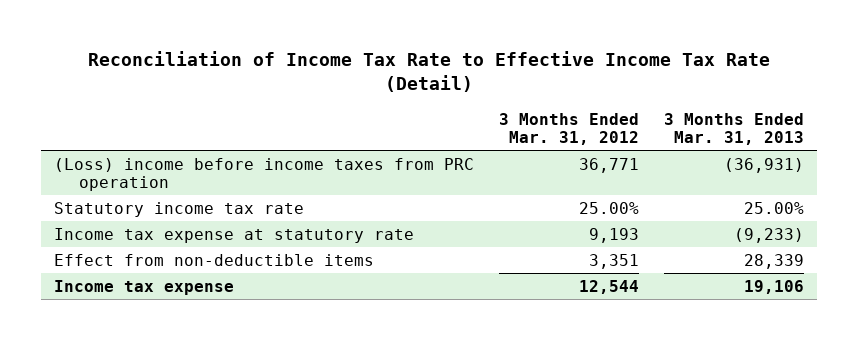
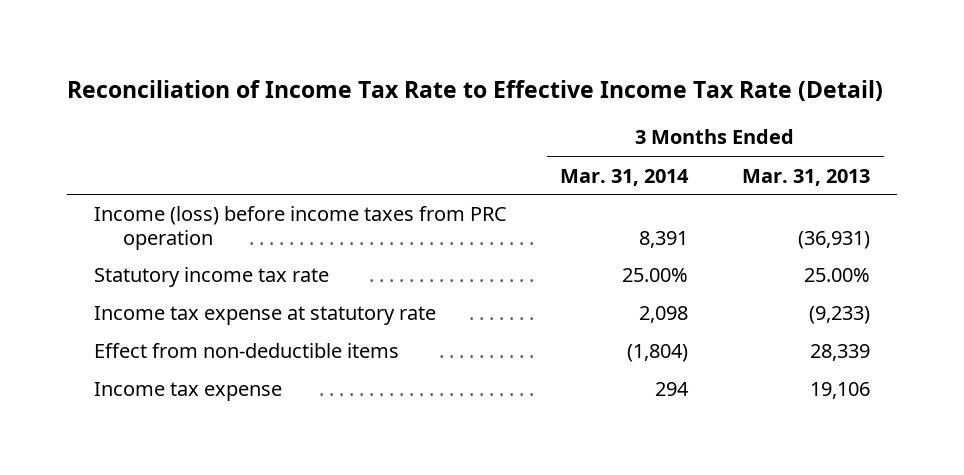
- | 3 Months Ended Mar. 31, 2012 | 3 Months Ended Mar. 31, 2013
+ | 3 Months Ended Mar. 31, 2014 | 3 Months Ended Mar. 31, 2013
- (Loss) income before income taxes from PRC operation | 36,771 | (36,931)
+ Income (loss) before income taxes from PRC operation | 8,391 | (36,931)

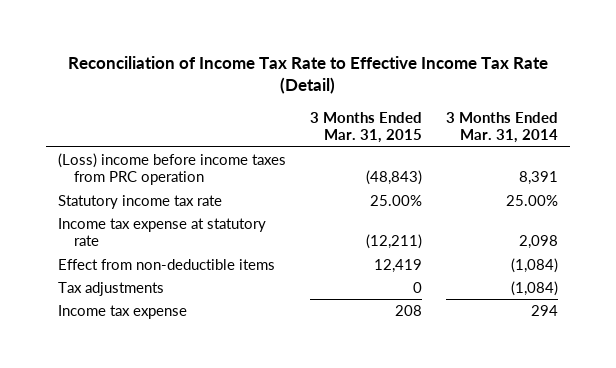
- | 3 Months Ended Mar. 31, 2014 | 3 Months Ended Mar. 31, 2013
+ | 3 Months Ended Mar. 31, 2015 | 3 Months Ended Mar. 31, 2014
- Income (loss) before income taxes from PRC operation | 8,391 | (36,931)
+ (Loss) income before income taxes from PRC operation | (48,843) | 8,391
- Effect from non-deductible items | (1,804) | 28,339
+ Effect from non-deductible items | 12,419 | (1,084)
+ Tax adjustments | 0 | (1,084)

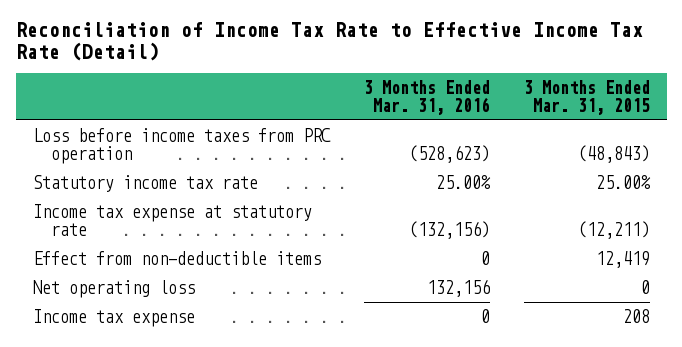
- | 3 Months Ended Mar. 31, 2015 | 3 Months Ended Mar. 31, 2014
+ | 3 Months Ended Mar. 31, 2016 | 3 Months Ended Mar. 31, 2015
- (Loss) income before income taxes from PRC operation | (48,843) | 8,391
+ Loss before income taxes from PRC operation | (528,623) | (48,843)
- Tax adjustments | 0 | (1,084)
+ Net operating loss | 132,156 | 0

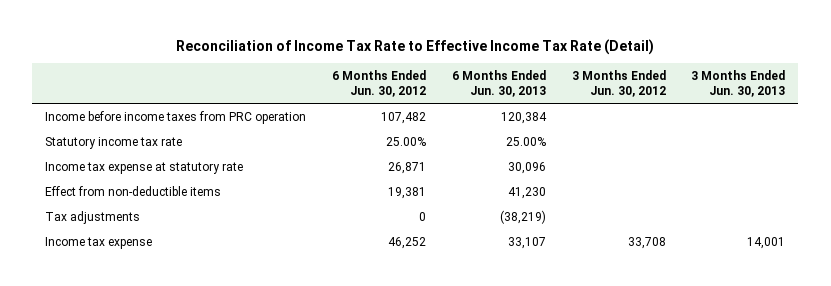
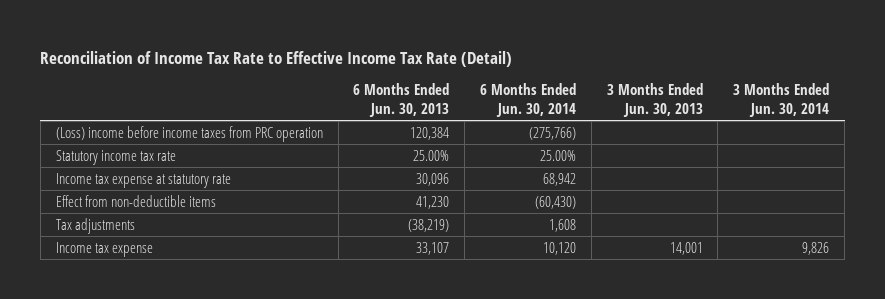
- | 6 Months Ended Jun. 30, 2012 | 6 Months Ended Jun. 30, 2013 | 3 Months Ended Jun. 30, 2012 | 3 Months Ended Jun. 30, 2013
+ | 6 Months Ended Jun. 30, 2013 | 6 Months Ended Jun. 30, 2014 | 3 Months Ended Jun. 30, 2013 | 3 Months Ended Jun. 30, 2014
- Income before income taxes from PRC operation | 107,482 | 120,384 | |
+ (Loss) income before income taxes from PRC operation | 120,384 | (275,766) | |

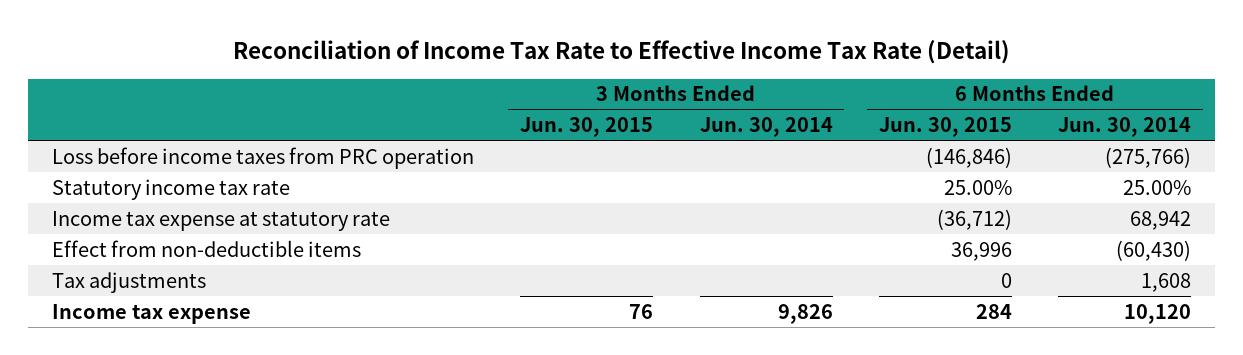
- | 6 Months Ended Jun. 30, 2013 | 6 Months Ended Jun. 30, 2014 | 3 Months Ended Jun. 30, 2013 | 3 Months Ended Jun. 30, 2014
+ | 3 Months Ended Jun. 30, 2015 | 3 Months Ended Jun. 30, 2014 | 6 Months Ended Jun. 30, 2015 | 6 Months Ended Jun. 30, 2014
- (Loss) income before income taxes from PRC operation | 120,384 | (275,766) | |
+ Loss before income taxes from PRC operation | | | (146,846) | (275,766)

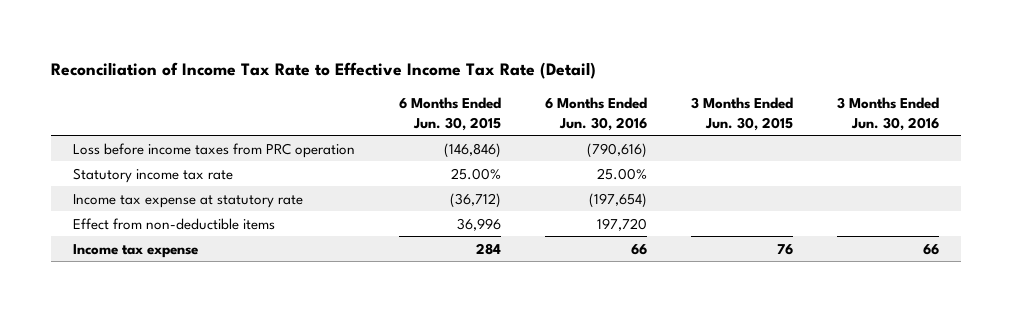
- | 3 Months Ended Jun. 30, 2015 | 3 Months Ended Jun. 30, 2014 | 6 Months Ended Jun. 30, 2015 | 6 Months Ended Jun. 30, 2014
+ | 6 Months Ended Jun. 30, 2015 | 6 Months Ended Jun. 30, 2016 | 3 Months Ended Jun. 30, 2015 | 3 Months Ended Jun. 30, 2016
- Tax adjustments | | | 0 | 1,608

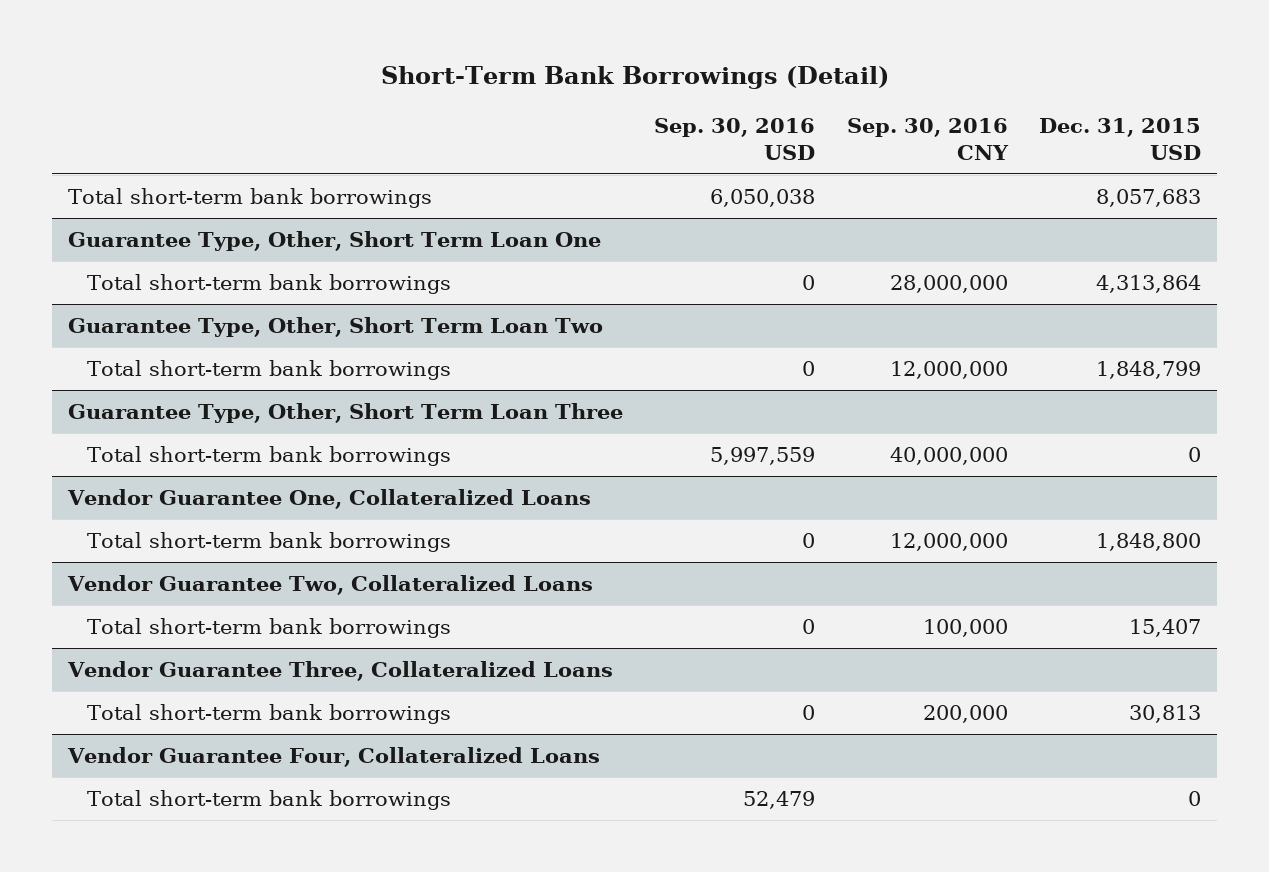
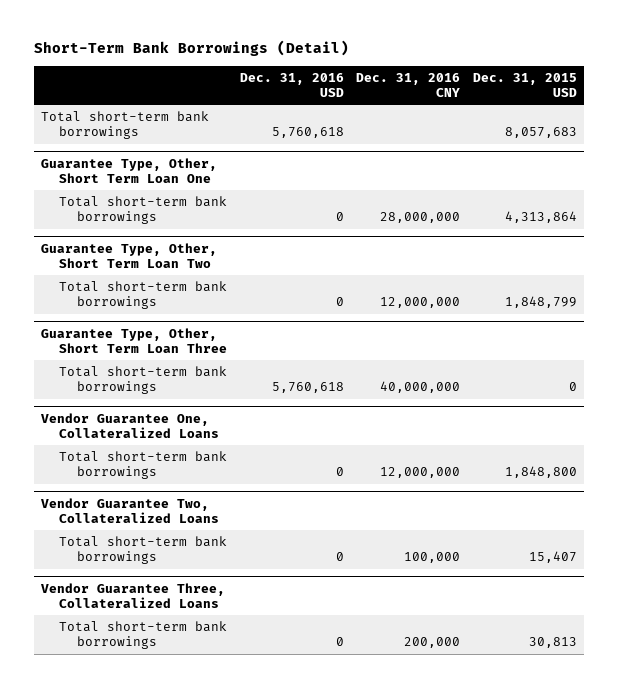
- | Sep. 30, 2016 USD | Sep. 30, 2016 CNY | Dec. 31, 2015 USD
+ | Dec. 31, 2016 USD | Dec. 31, 2016 CNY | Dec. 31, 2015 USD
- Vendor Guarantee Four, Collateralized Loans
- Total short-term bank borrowings | 52,479 | | 0

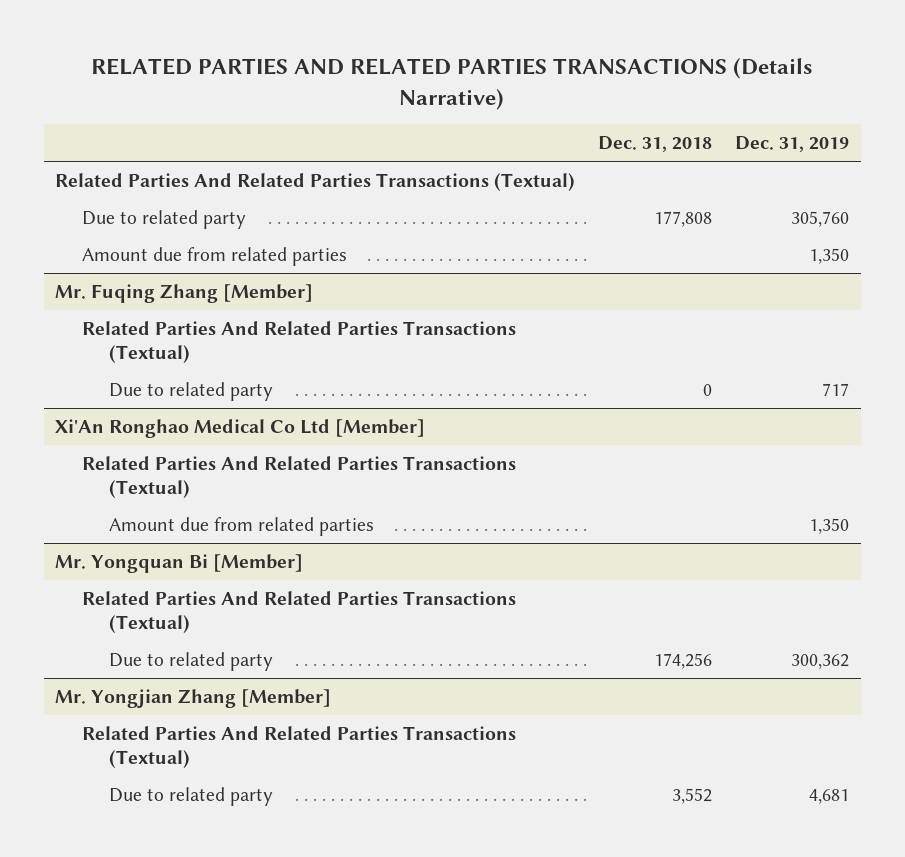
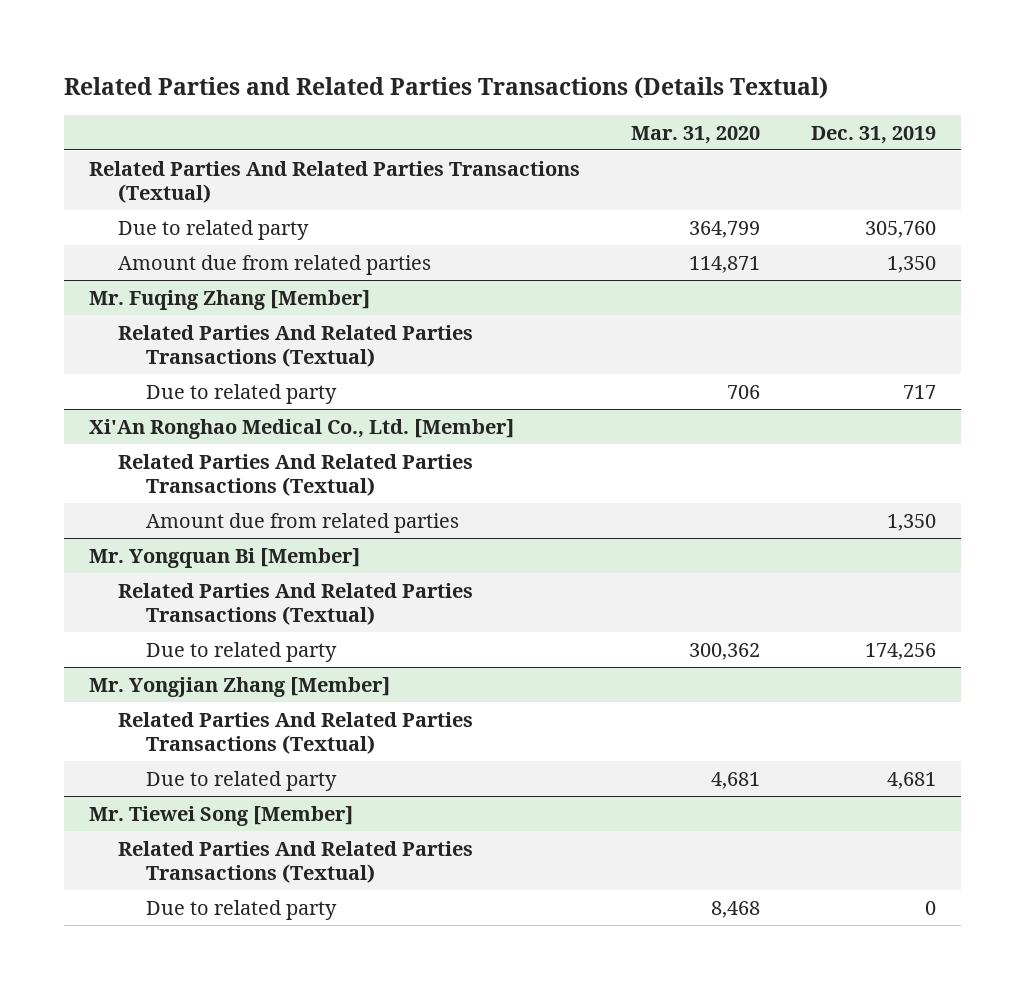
- RELATED PARTIES AND RELATED PARTIES TRANSACTIONS (Details Narrative)
+ Related Parties and Related Parties Transactions (Details Textual)
- | Dec. 31, 2018 | Dec. 31, 2019
+ | Mar. 31, 2020 | Dec. 31, 2019
- Xi'An Ronghao Medical Co Ltd [Member]
+ Xi'An Ronghao Medical Co., Ltd. [Member]
@ Mr. Yongquan Bi [Member]
- Due to related party | 174,256 | 300,362
+ Due to related party | 300,362 | 174,256
+ Mr. Tiewei Song [Member]
+ Related Parties And Related Parties Transactions (Textual)
+ Due to related party | 8,468 | 0

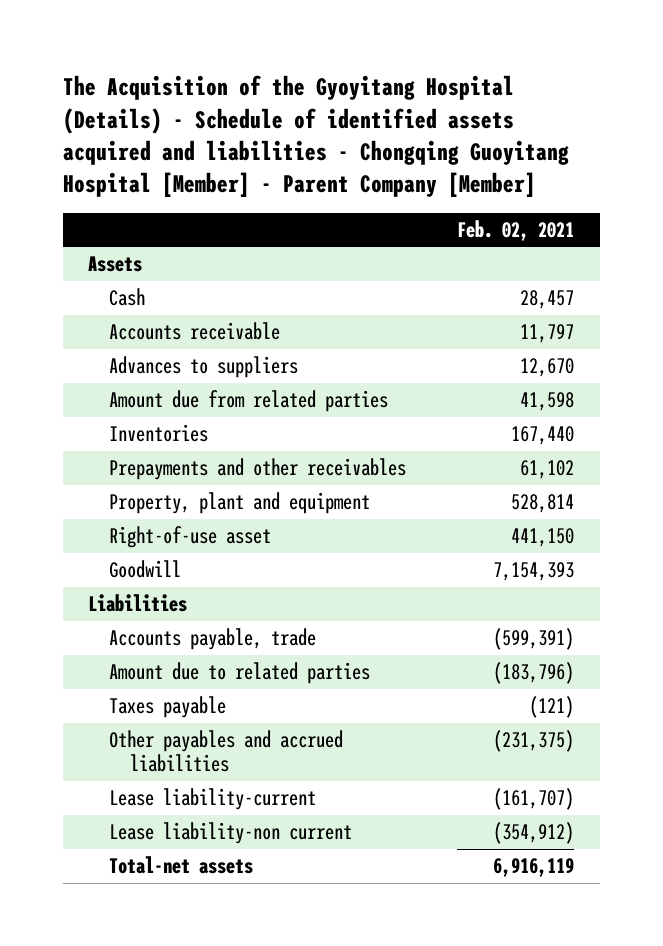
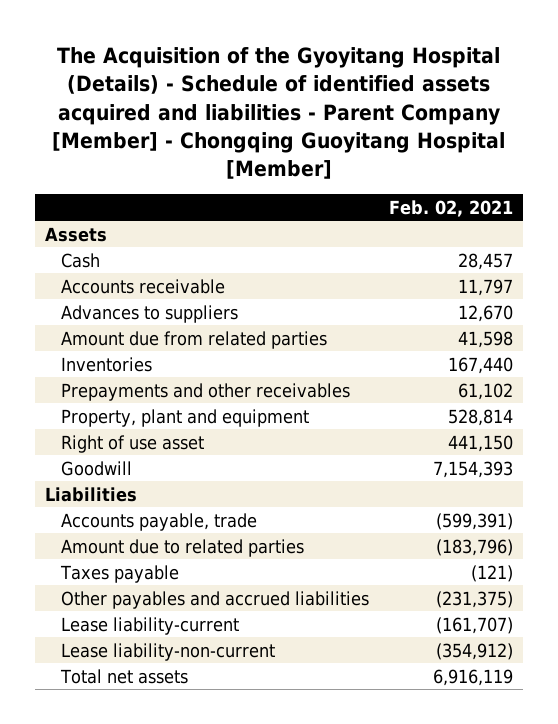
- The Acquisition of the Gyoyitang Hospital (Details) - Schedule of identified assets acquired and liabilities - Chongqing Guoyitang Hospital [Member] - Parent Company [Member]
+ The Acquisition of the Gyoyitang Hospital (Details) - Schedule of identified assets acquired and liabilities - Parent Company [Member] - Chongqing Guoyitang Hospital [Member]
- Right-of-use asset | 441,150
+ Right of use asset | 441,150
- Lease liability-non current | (354,912)
- Total-net assets | 6,916,119
+ Lease liability-non-current | (354,912)
+ Total net assets | 6,916,119

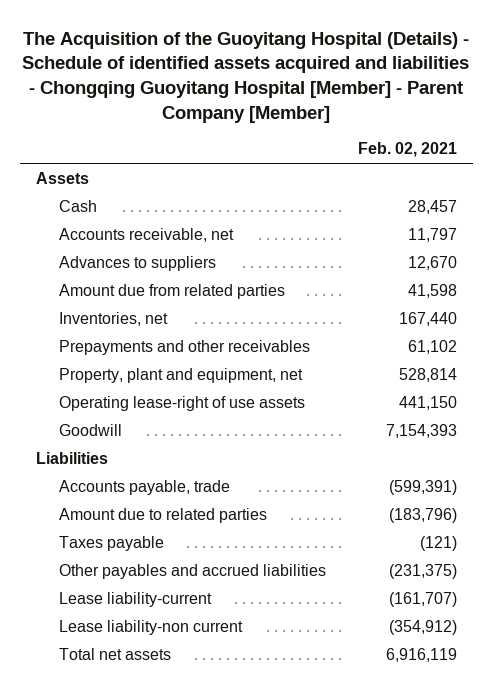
- The Acquisition of the Gyoyitang Hospital (Details) - Schedule of identified assets acquired and liabilities - Parent Company [Member] - Chongqing Guoyitang Hospital [Member]
+ The Acquisition of the Guoyitang Hospital (Details) - Schedule of identified assets acquired and liabilities - Chongqing Guoyitang Hospital [Member] - Parent Company [Member]
- Accounts receivable | 11,797
+ Accounts receivable, net | 11,797
- Inventories | 167,440
+ Inventories, net | 167,440
- Property, plant and equipment | 528,814
- Right of use asset | 441,150
+ Property, plant and equipment, net | 528,814
+ Operating lease-right of use assets | 441,150
- Lease liability-non-current | (354,912)
+ Lease liability-non current | (354,912)

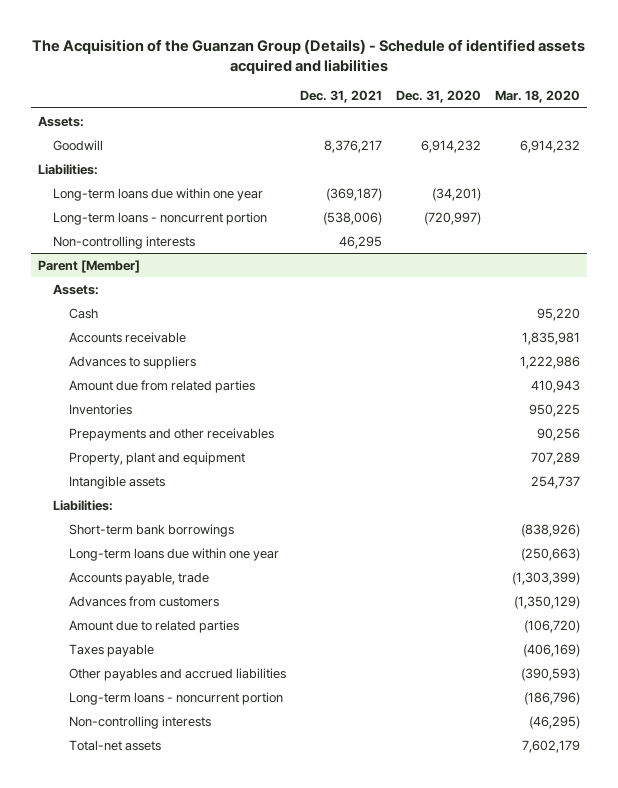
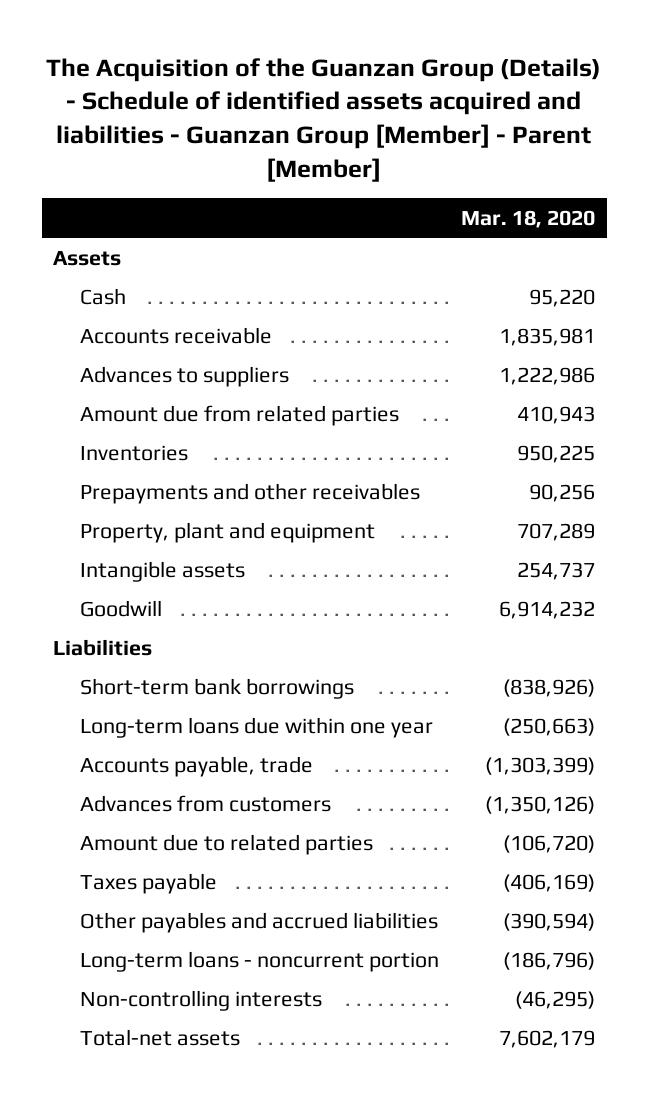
- The Acquisition of the Guanzan Group (Details) - Schedule of identified assets acquired and liabilities
+ The Acquisition of the Guanzan Group (Details) - Schedule of identified assets acquired and liabilities - Guanzan Group [Member] - Parent [Member]
- | Dec. 31, 2021 | Dec. 31, 2020 | Mar. 18, 2020
+ | Mar. 18, 2020
- Assets:
- Liabilities:
- Long-term loans due within one year | (369,187) | (34,201) |
- Long-term loans - noncurrent portion | (538,006) | (720,997) |
- Non-controlling interests | 46,295 | |
- Parent [Member]
- Assets:
+ Assets
- Liabilities:
moved down: Goodwill | 6,914,232
+ Liabilities
- Advances from customers | | | (1,350,129)
+ Advances from customers | (1,350,126)
- Other payables and accrued liabilities | | | (390,593)
+ Other payables and accrued liabilities | (390,594)

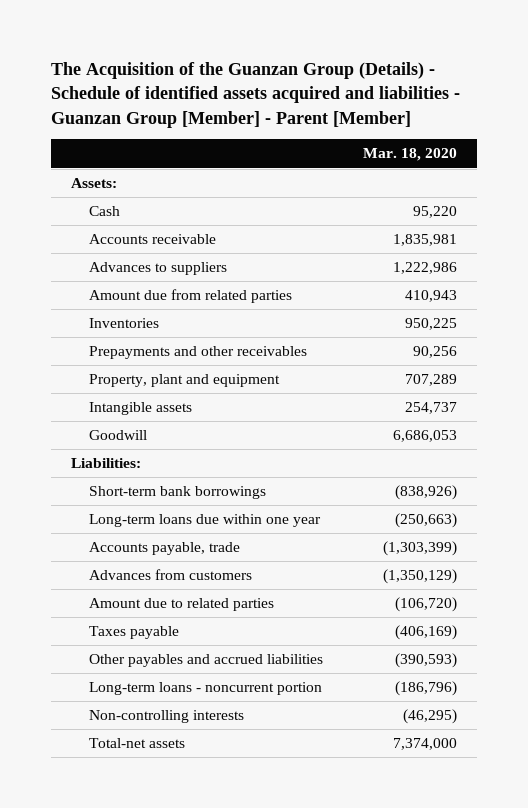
- Assets
+ Assets:
- Goodwill | 6,914,232
- Liabilities
+ Goodwill | 6,686,053
+ Liabilities:
- Advances from customers | (1,350,126)
+ Advances from customers | (1,350,129)
- Other payables and accrued liabilities | (390,594)
+ Other payables and accrued liabilities | (390,593)
- Total-net assets | 7,602,179
+ Total-net assets | 7,374,000

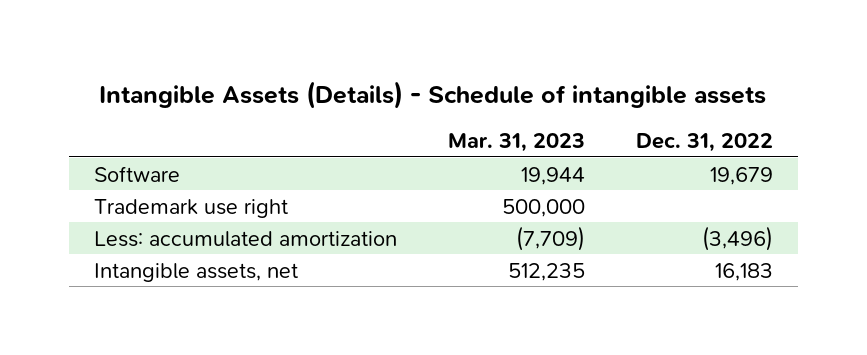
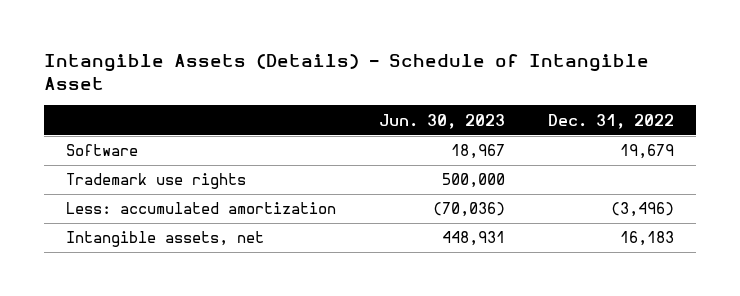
- Intangible Assets (Details) - Schedule of intangible assets
+ Intangible Assets (Details) - Schedule of Intangible Asset
- | Mar. 31, 2023 | Dec. 31, 2022
+ | Jun. 30, 2023 | Dec. 31, 2022
- Trademark use right | 500,000 |
+ Trademark use rights | 500,000 |

